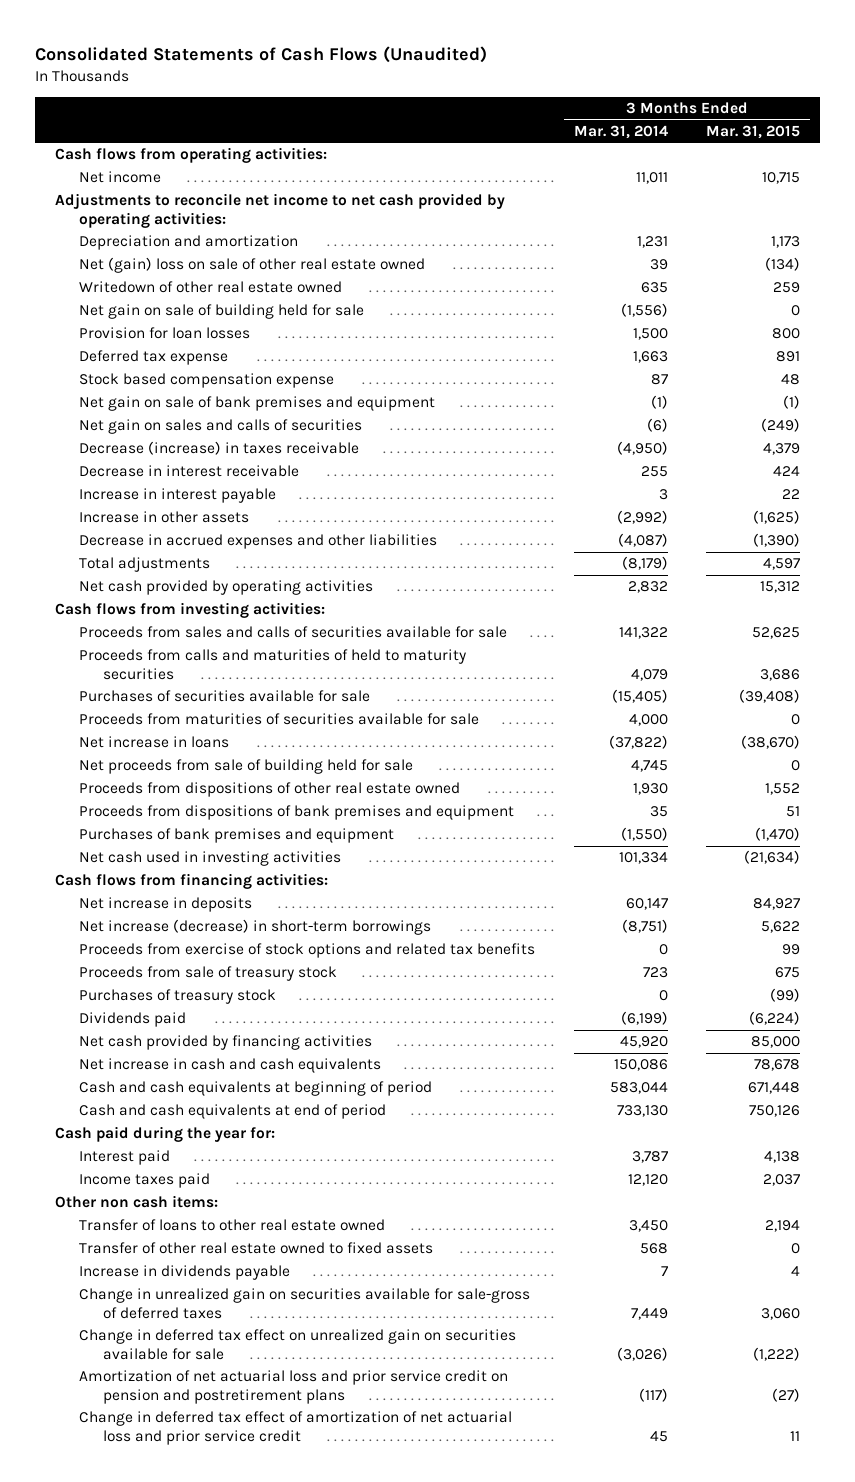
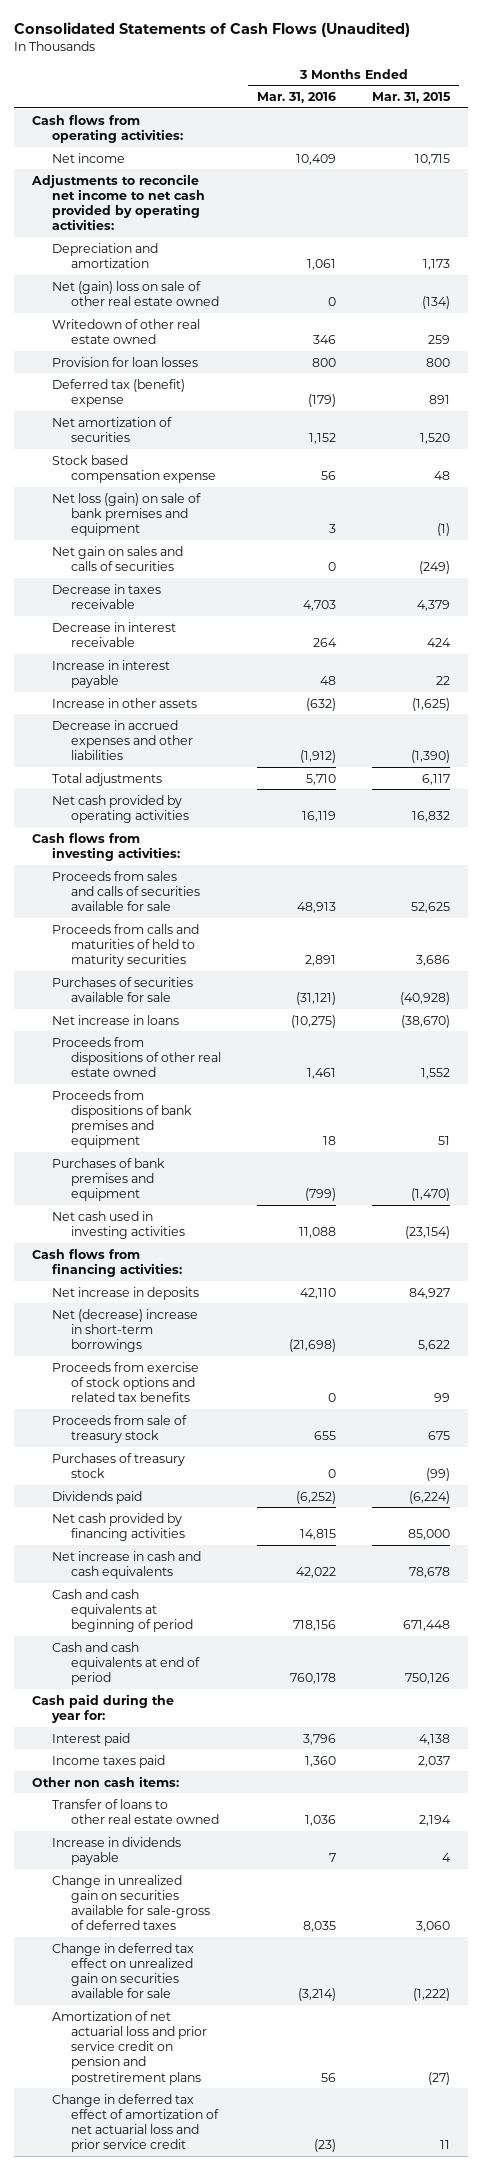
- | 3 Months Ended Mar. 31, 2014 | 3 Months Ended Mar. 31, 2015
+ | 3 Months Ended Mar. 31, 2016 | 3 Months Ended Mar. 31, 2015
- Net gain on sale of building held for sale | (1,556) | 0
- Deferred tax expense | 1,663 | 891
+ Deferred tax (benefit) expense | (179) | 891
+ Net amortization of securities | 1,152 | 1,520
- Net gain on sale of bank premises and equipment | (1) | (1)
+ Net loss (gain) on sale of bank premises and equipment | 3 | (1)
- Decrease (increase) in taxes receivable | (4,950) | 4,379
+ Decrease in taxes receivable | 4,703 | 4,379
- Total adjustments | (8,179) | 4,597
- Net cash provided by operating activities | 2,832 | 15,312
+ Total adjustments | 5,710 | 6,117
+ Net cash provided by operating activities | 16,119 | 16,832
- Purchases of securities available for sale | (15,405) | (39,408)
- Proceeds from maturities of securities available for sale | 4,000 | 0
+ Purchases of securities available for sale | (31,121) | (40,928)
- Net proceeds from sale of building held for sale | 4,745 | 0
- Net cash used in investing activities | 101,334 | (21,634)
+ Net cash used in investing activities | 11,088 | (23,154)
- Net increase (decrease) in short-term borrowings | (8,751) | 5,622
+ Net (decrease) increase in short-term borrowings | (21,698) | 5,622
- Transfer of other real estate owned to fixed assets | 568 | 0

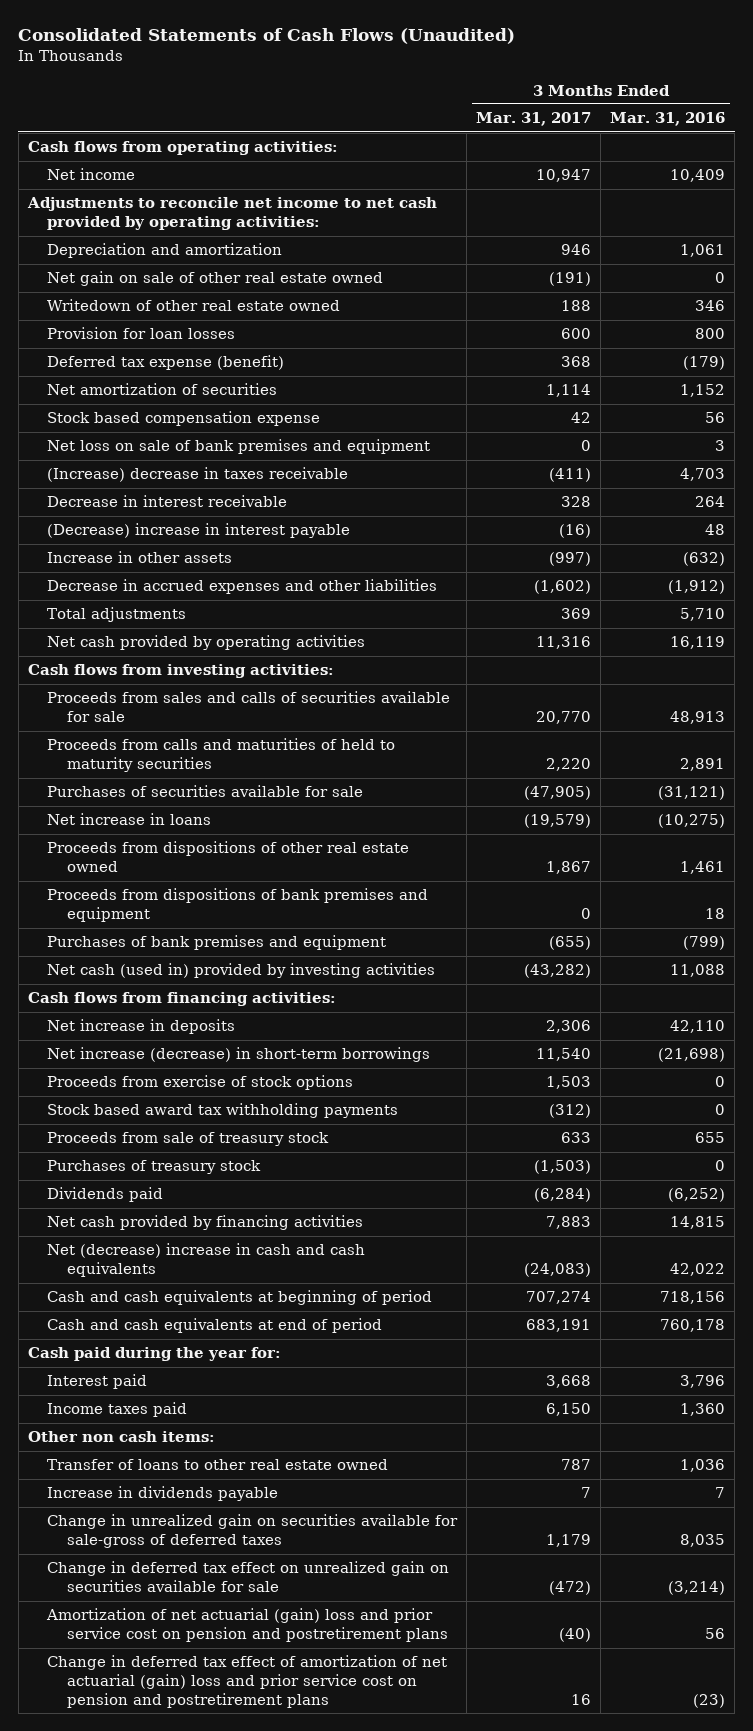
- | 3 Months Ended Mar. 31, 2016 | 3 Months Ended Mar. 31, 2015
+ | 3 Months Ended Mar. 31, 2017 | 3 Months Ended Mar. 31, 2016
- Net (gain) loss on sale of other real estate owned | 0 | (134)
+ Net gain on sale of other real estate owned | (191) | 0
- Deferred tax (benefit) expense | (179) | 891
+ Deferred tax expense (benefit) | 368 | (179)
- Net loss (gain) on sale of bank premises and equipment | 3 | (1)
- Net gain on sales and calls of securities | 0 | (249)
- Decrease in taxes receivable | 4,703 | 4,379
+ Net loss on sale of bank premises and equipment | 0 | 3
+ (Increase) decrease in taxes receivable | (411) | 4,703
- Increase in interest payable | 48 | 22
+ (Decrease) increase in interest payable | (16) | 48
- Net cash used in investing activities | 11,088 | (23,154)
+ Net cash (used in) provided by investing activities | (43,282) | 11,088
- Net (decrease) increase in short-term borrowings | (21,698) | 5,622
- Proceeds from exercise of stock options and related tax benefits | 0 | 99
+ Net increase (decrease) in short-term borrowings | 11,540 | (21,698)
+ Proceeds from exercise of stock options | 1,503 | 0
+ Stock based award tax withholding payments | (312) | 0
- Net increase in cash and cash equivalents | 42,022 | 78,678
+ Net (decrease) increase in cash and cash equivalents | (24,083) | 42,022
- Amortization of net actuarial loss and prior service credit on pension and postretirement plans | 56 | (27)
- Change in deferred tax effect of amortization of net actuarial loss and prior service credit | (23) | 11
+ Amortization of net actuarial (gain) loss and prior service cost on pension and postretirement plans | (40) | 56
+ Change in deferred tax effect of amortization of net actuarial (gain) loss and prior service cost on pension and postretirement plans | 16 | (23)

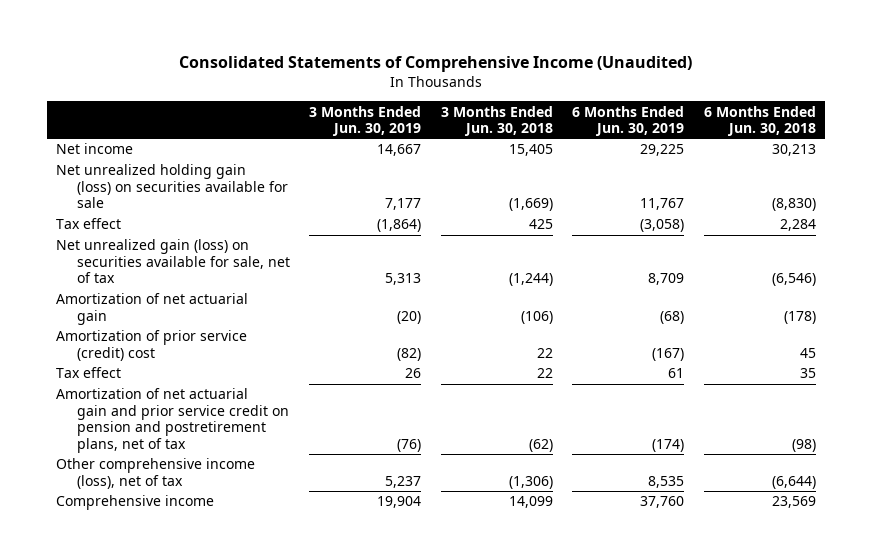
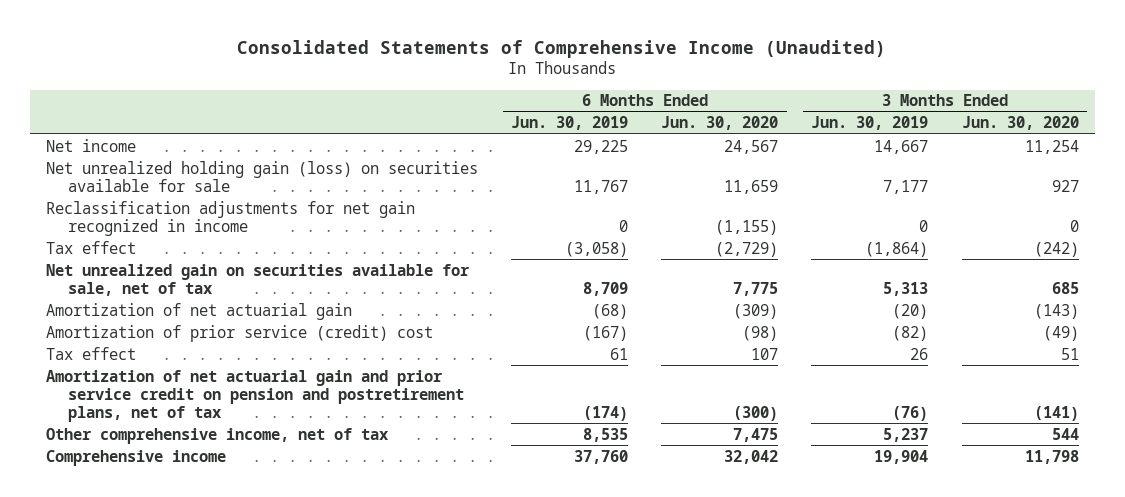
- | 3 Months Ended Jun. 30, 2019 | 3 Months Ended Jun. 30, 2018 | 6 Months Ended Jun. 30, 2019 | 6 Months Ended Jun. 30, 2018
+ | 6 Months Ended Jun. 30, 2019 | 6 Months Ended Jun. 30, 2020 | 3 Months Ended Jun. 30, 2019 | 3 Months Ended Jun. 30, 2020
+ Reclassification adjustments for net gain recognized in income | 0 | (1,155) | 0 | 0
- Net unrealized gain (loss) on securities available for sale, net of tax | 5,313 | (1,244) | 8,709 | (6,546)
+ Net unrealized gain on securities available for sale, net of tax | 8,709 | 7,775 | 5,313 | 685
- Other comprehensive income (loss), net of tax | 5,237 | (1,306) | 8,535 | (6,644)
+ Other comprehensive income, net of tax | 8,535 | 7,475 | 5,237 | 544

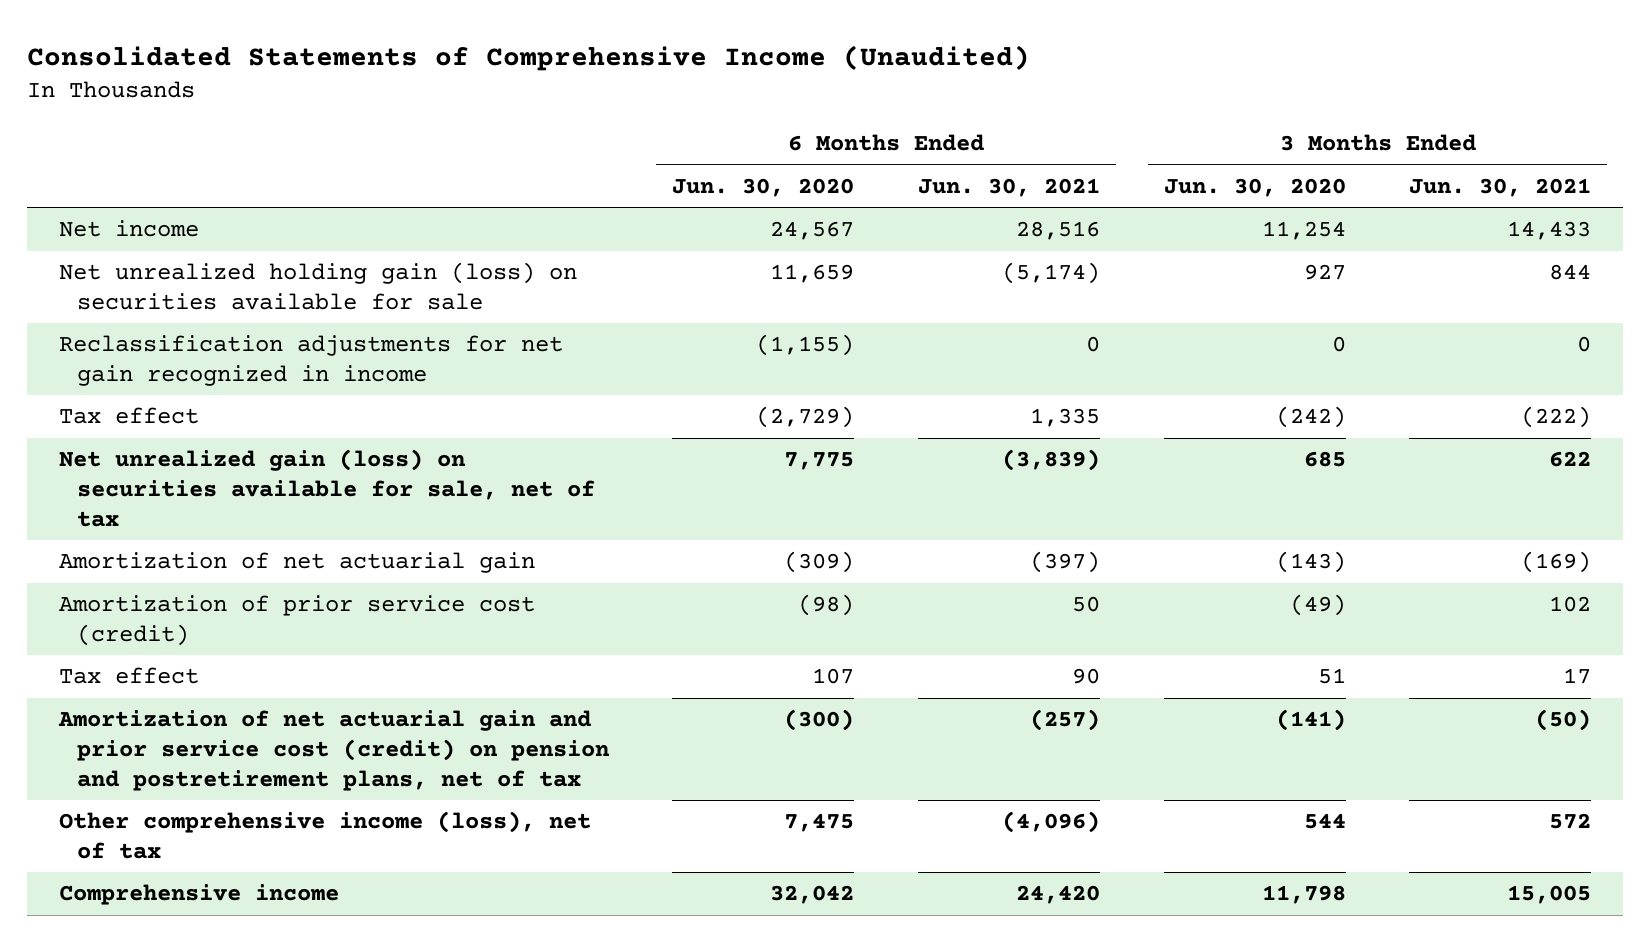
- | 6 Months Ended Jun. 30, 2019 | 6 Months Ended Jun. 30, 2020 | 3 Months Ended Jun. 30, 2019 | 3 Months Ended Jun. 30, 2020
+ | 6 Months Ended Jun. 30, 2020 | 6 Months Ended Jun. 30, 2021 | 3 Months Ended Jun. 30, 2020 | 3 Months Ended Jun. 30, 2021
- Net unrealized gain on securities available for sale, net of tax | 8,709 | 7,775 | 5,313 | 685
+ Net unrealized gain (loss) on securities available for sale, net of tax | 7,775 | (3,839) | 685 | 622
- Amortization of prior service (credit) cost | (167) | (98) | (82) | (49)
+ Amortization of prior service cost (credit) | (98) | 50 | (49) | 102
- Amortization of net actuarial gain and prior service credit on pension and postretirement plans, net of tax | (174) | (300) | (76) | (141)
- Other comprehensive income, net of tax | 8,535 | 7,475 | 5,237 | 544
+ Amortization of net actuarial gain and prior service cost (credit) on pension and postretirement plans, net of tax | (300) | (257) | (141) | (50)
+ Other comprehensive income (loss), net of tax | 7,475 | (4,096) | 544 | 572

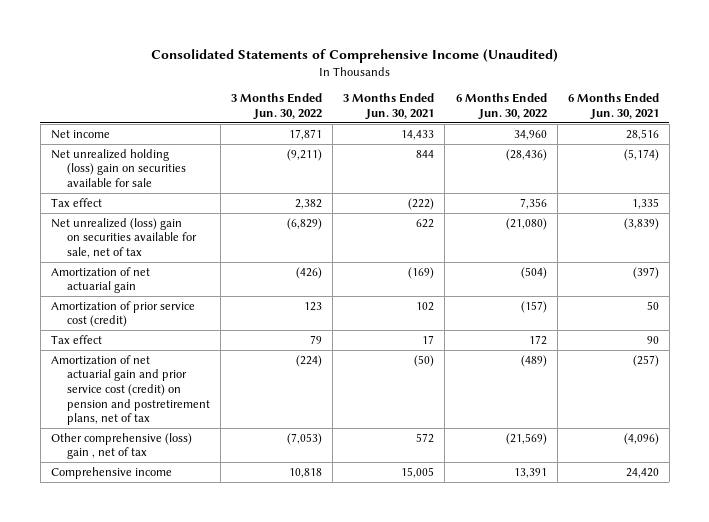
- | 6 Months Ended Jun. 30, 2020 | 6 Months Ended Jun. 30, 2021 | 3 Months Ended Jun. 30, 2020 | 3 Months Ended Jun. 30, 2021
+ | 3 Months Ended Jun. 30, 2022 | 3 Months Ended Jun. 30, 2021 | 6 Months Ended Jun. 30, 2022 | 6 Months Ended Jun. 30, 2021
- Net unrealized holding gain (loss) on securities available for sale | 11,659 | (5,174) | 927 | 844
- Reclassification adjustments for net gain recognized in income | (1,155) | 0 | 0 | 0
+ Net unrealized holding (loss) gain on securities available for sale | (9,211) | 844 | (28,436) | (5,174)
- Net unrealized gain (loss) on securities available for sale, net of tax | 7,775 | (3,839) | 685 | 622
+ Net unrealized (loss) gain on securities available for sale, net of tax | (6,829) | 622 | (21,080) | (3,839)
- Other comprehensive income (loss), net of tax | 7,475 | (4,096) | 544 | 572
+ Other comprehensive (loss) gain , net of tax | (7,053) | 572 | (21,569) | (4,096)

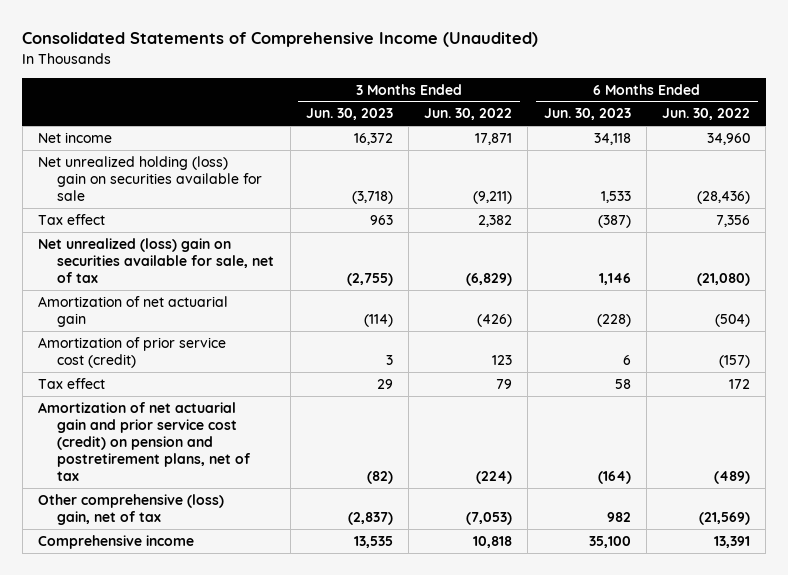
- | 3 Months Ended Jun. 30, 2022 | 3 Months Ended Jun. 30, 2021 | 6 Months Ended Jun. 30, 2022 | 6 Months Ended Jun. 30, 2021
+ | 3 Months Ended Jun. 30, 2023 | 3 Months Ended Jun. 30, 2022 | 6 Months Ended Jun. 30, 2023 | 6 Months Ended Jun. 30, 2022
- Other comprehensive (loss) gain , net of tax | (7,053) | 572 | (21,569) | (4,096)
+ Other comprehensive (loss) gain, net of tax | (2,837) | (7,053) | 982 | (21,569)

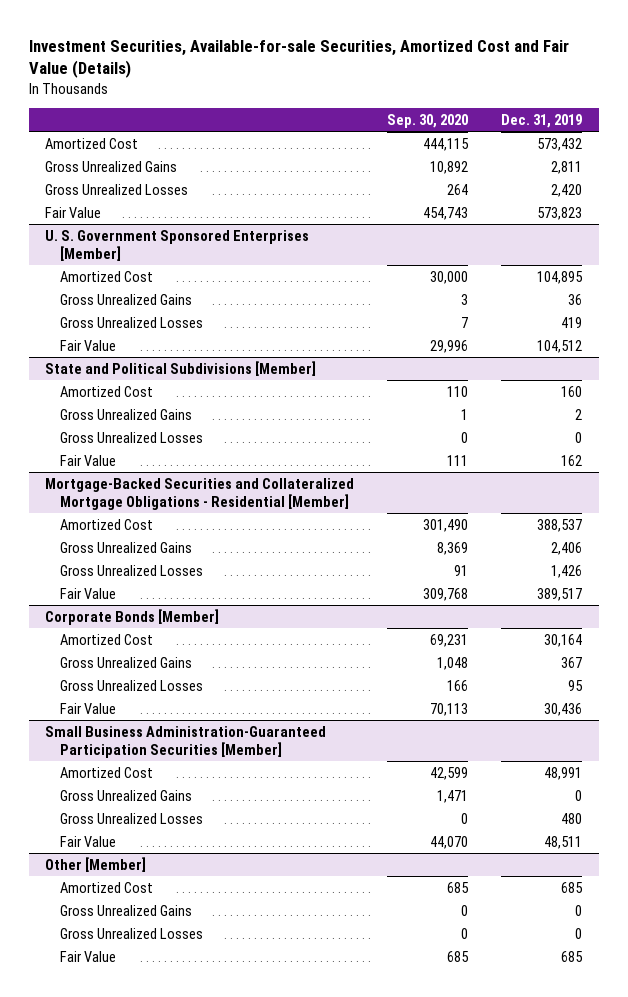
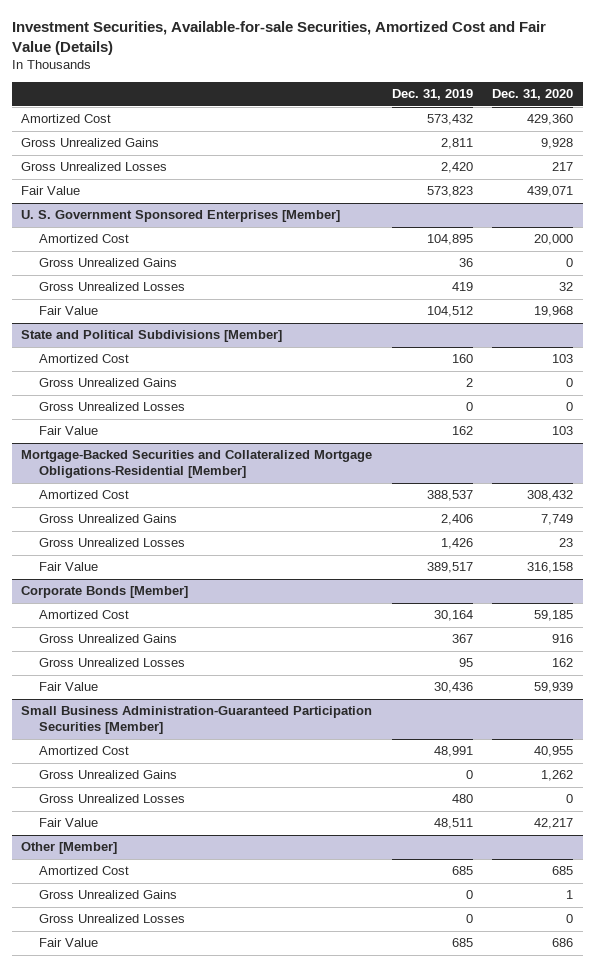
- | Sep. 30, 2020 | Dec. 31, 2019
+ | Dec. 31, 2019 | Dec. 31, 2020
- Mortgage-Backed Securities and Collateralized Mortgage Obligations - Residential [Member]
+ Mortgage-Backed Securities and Collateralized Mortgage Obligations-Residential [Member]

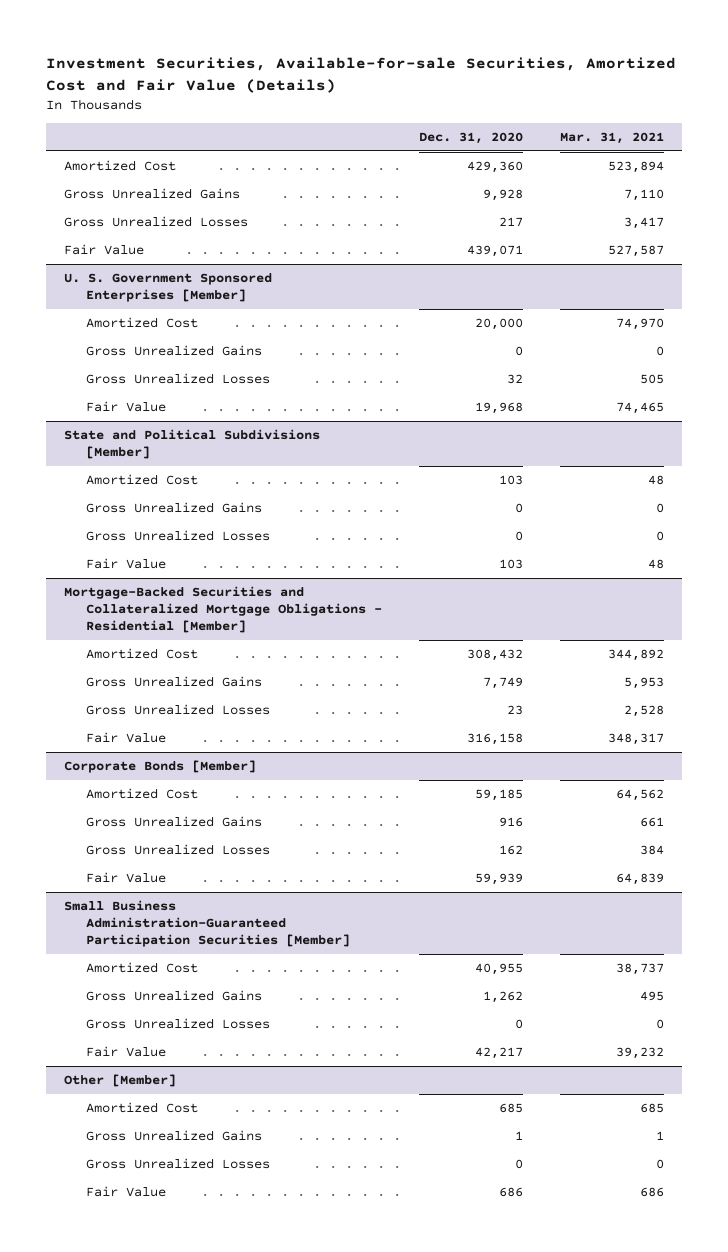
- | Dec. 31, 2019 | Dec. 31, 2020
+ | Dec. 31, 2020 | Mar. 31, 2021
- Mortgage-Backed Securities and Collateralized Mortgage Obligations-Residential [Member]
+ Mortgage-Backed Securities and Collateralized Mortgage Obligations - Residential [Member]

